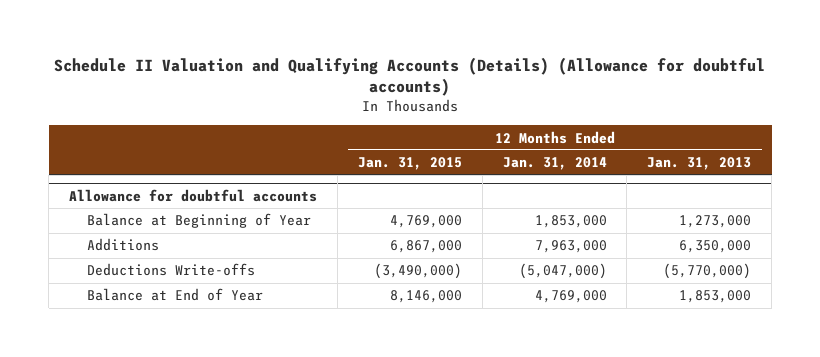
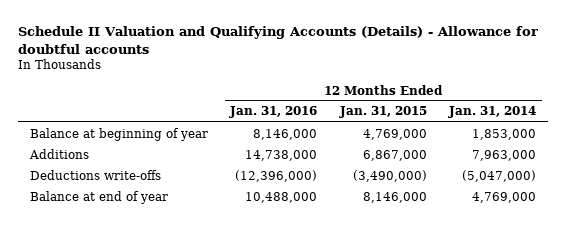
- Schedule II Valuation and Qualifying Accounts (Details) (Allowance for doubtful accounts)
+ Schedule II Valuation and Qualifying Accounts (Details) - Allowance for doubtful accounts
- | 12 Months Ended Jan. 31, 2015 | 12 Months Ended Jan. 31, 2014 | 12 Months Ended Jan. 31, 2013
+ | 12 Months Ended Jan. 31, 2016 | 12 Months Ended Jan. 31, 2015 | 12 Months Ended Jan. 31, 2014
- Allowance for doubtful accounts
- Balance at Beginning of Year | 4,769,000 | 1,853,000 | 1,273,000
+ Balance at beginning of year | 8,146,000 | 4,769,000 | 1,853,000
- Deductions Write-offs | (3,490,000) | (5,047,000) | (5,770,000)
- Balance at End of Year | 8,146,000 | 4,769,000 | 1,853,000
+ Deductions write-offs | (12,396,000) | (3,490,000) | (5,047,000)
+ Balance at end of year | 10,488,000 | 8,146,000 | 4,769,000

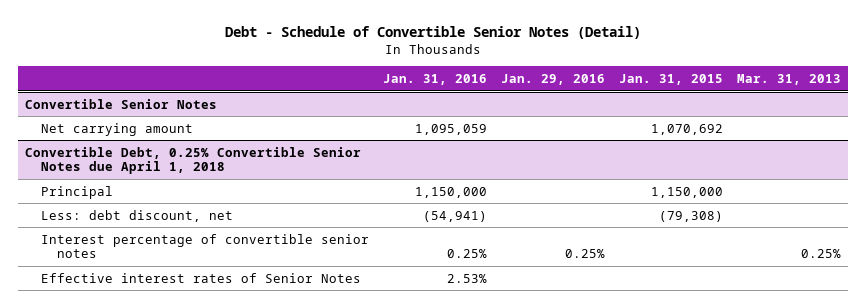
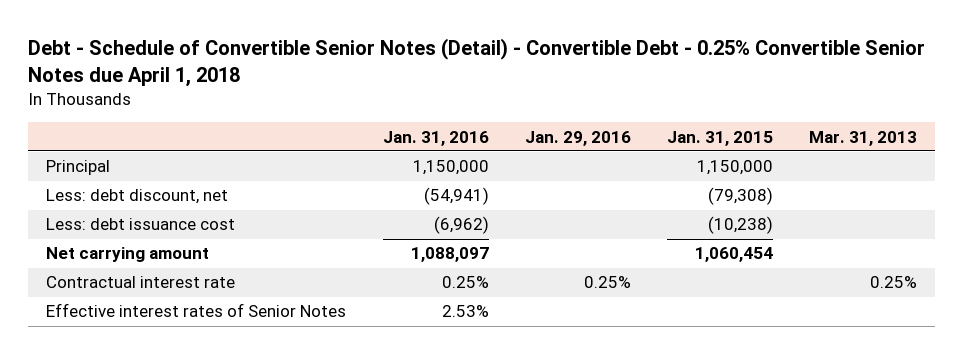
- Debt - Schedule of Convertible Senior Notes (Detail)
+ Debt - Schedule of Convertible Senior Notes (Detail) - Convertible Debt - 0.25% Convertible Senior Notes due April 1, 2018
- Convertible Senior Notes
- Net carrying amount | 1,095,059 | | 1,070,692 |
- Convertible Debt, 0.25% Convertible Senior Notes due April 1, 2018
- Interest percentage of convertible senior notes | 0.25% | 0.25% | | 0.25%
+ Less: debt issuance cost | (6,962) | | (10,238) |
+ Net carrying amount | 1,088,097 | | 1,060,454 |
+ Contractual interest rate | 0.25% | 0.25% | | 0.25%

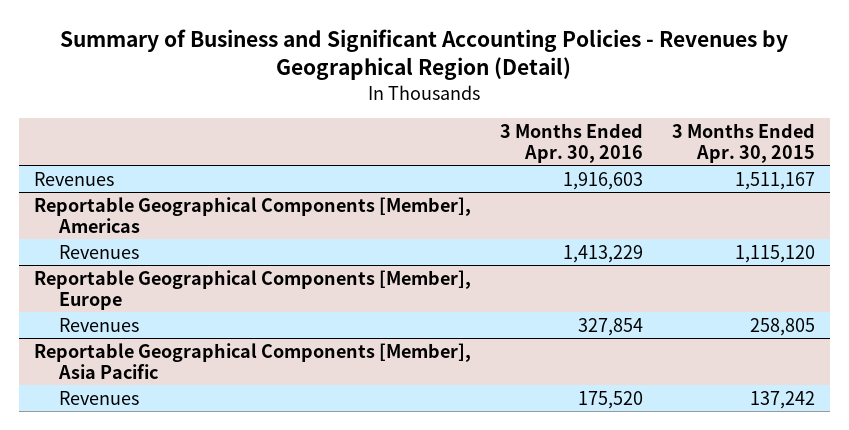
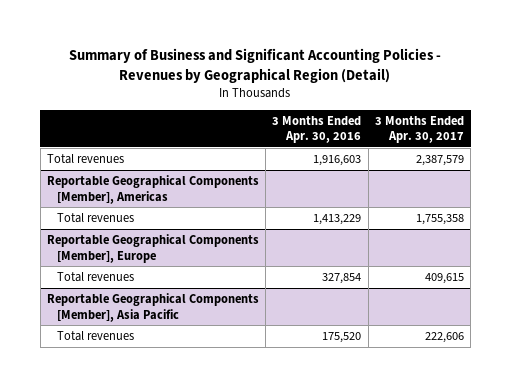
- | 3 Months Ended Apr. 30, 2016 | 3 Months Ended Apr. 30, 2015
+ | 3 Months Ended Apr. 30, 2016 | 3 Months Ended Apr. 30, 2017
- Revenues | 1,916,603 | 1,511,167
+ Total revenues | 1,916,603 | 2,387,579
@ Reportable Geographical Components [Member], Americas
- Revenues | 1,413,229 | 1,115,120
+ Total revenues | 1,413,229 | 1,755,358
@ Reportable Geographical Components [Member], Europe
- Revenues | 327,854 | 258,805
+ Total revenues | 327,854 | 409,615
@ Reportable Geographical Components [Member], Asia Pacific
- Revenues | 175,520 | 137,242
+ Total revenues | 175,520 | 222,606

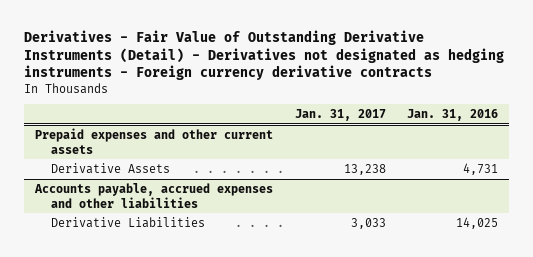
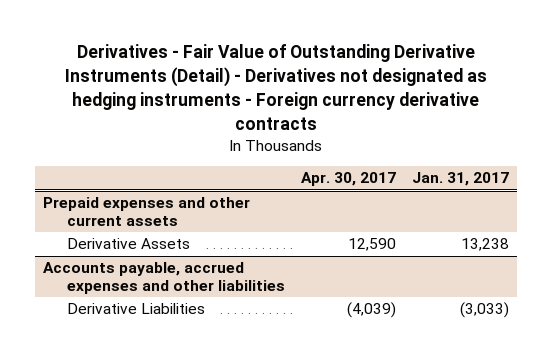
- | Jan. 31, 2017 | Jan. 31, 2016
+ | Apr. 30, 2017 | Jan. 31, 2017
@ Accounts payable, accrued expenses and other liabilities
- Derivative Liabilities | 3,033 | 14,025
+ Derivative Liabilities | (4,039) | (3,033)

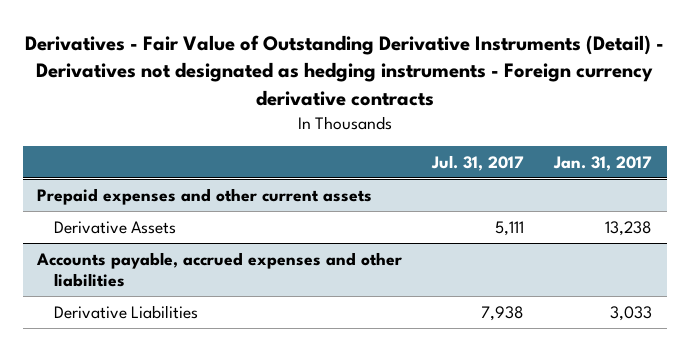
- | Apr. 30, 2017 | Jan. 31, 2017
+ | Jul. 31, 2017 | Jan. 31, 2017
@ Accounts payable, accrued expenses and other liabilities
- Derivative Liabilities | (4,039) | (3,033)
+ Derivative Liabilities | 7,938 | 3,033

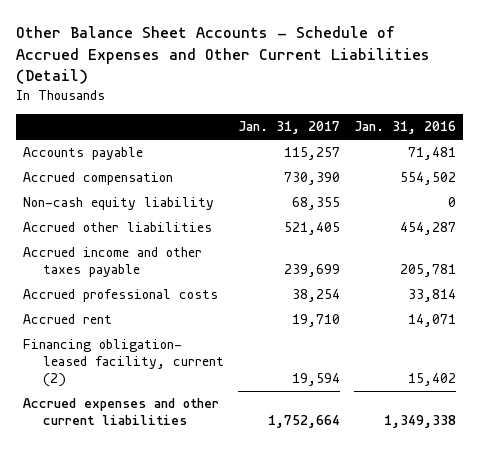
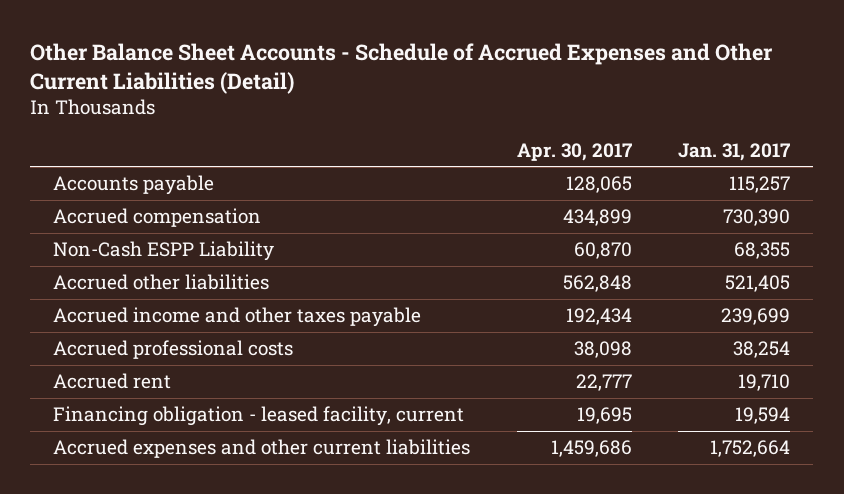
- | Jan. 31, 2017 | Jan. 31, 2016
+ | Apr. 30, 2017 | Jan. 31, 2017
- Non-cash equity liability | 68,355 | 0
+ Non-Cash ESPP Liability | 60,870 | 68,355
- Financing obligation- leased facility, current (2) | 19,594 | 15,402
+ Financing obligation - leased facility, current | 19,695 | 19,594

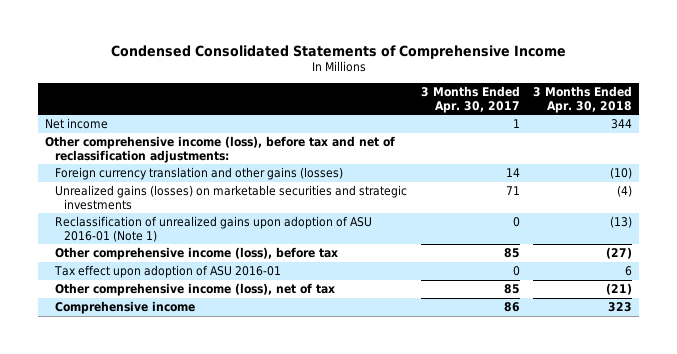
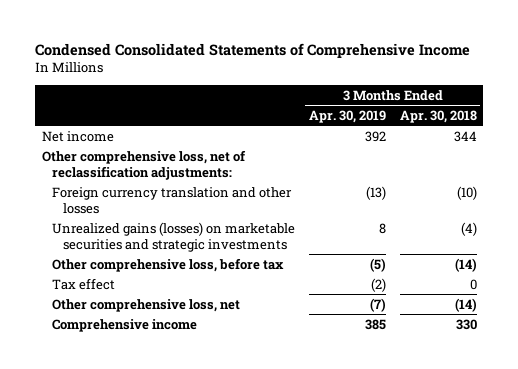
- | 3 Months Ended Apr. 30, 2017 | 3 Months Ended Apr. 30, 2018
+ | 3 Months Ended Apr. 30, 2019 | 3 Months Ended Apr. 30, 2018
- Other comprehensive income (loss), before tax and net of reclassification adjustments:
- Foreign currency translation and other gains (losses) | 14 | (10)
+ Other comprehensive loss, net of reclassification adjustments:
+ Foreign currency translation and other losses | (13) | (10)
- Reclassification of unrealized gains upon adoption of ASU 2016-01 (Note 1) | 0 | (13)
- Other comprehensive income (loss), before tax | 85 | (27)
- Tax effect upon adoption of ASU 2016-01 | 0 | 6
- Other comprehensive income (loss), net of tax | 85 | (21)
- Comprehensive income | 86 | 323
+ Other comprehensive loss, before tax | (5) | (14)
+ Tax effect | (2) | 0
+ Other comprehensive loss, net | (7) | (14)
+ Comprehensive income | 385 | 330

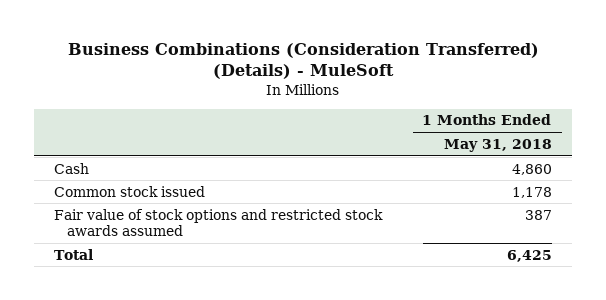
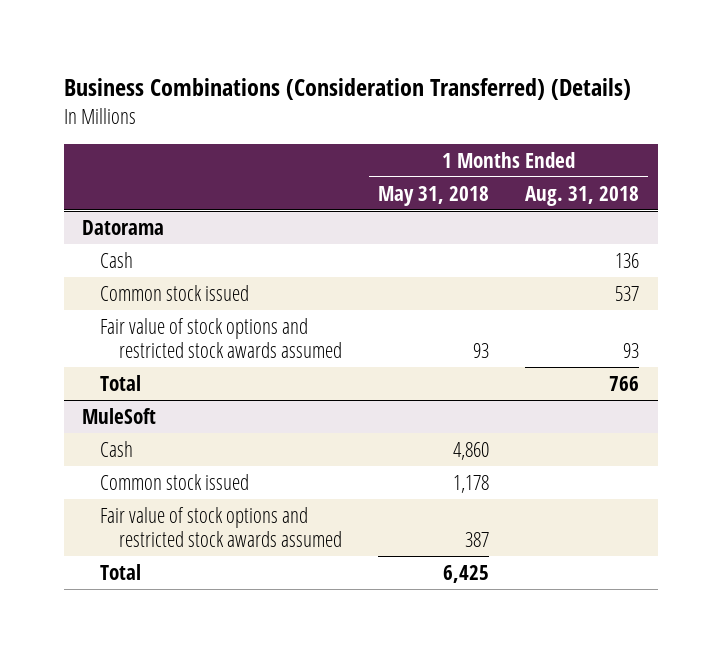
- Business Combinations (Consideration Transferred) (Details) - MuleSoft
+ Business Combinations (Consideration Transferred) (Details)
- | 1 Months Ended May 31, 2018
+ | 1 Months Ended May 31, 2018 | 1 Months Ended Aug. 31, 2018
+ Datorama
+ Cash | | 136
+ Common stock issued | | 537
+ Fair value of stock options and restricted stock awards assumed | 93 | 93
+ Total | | 766
+ MuleSoft

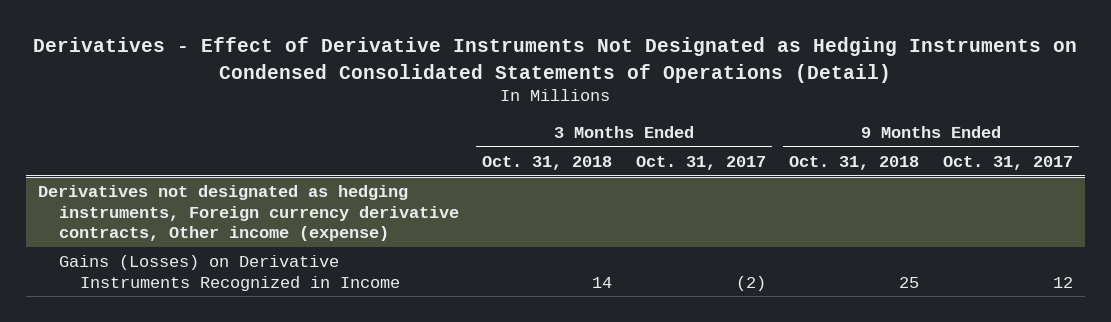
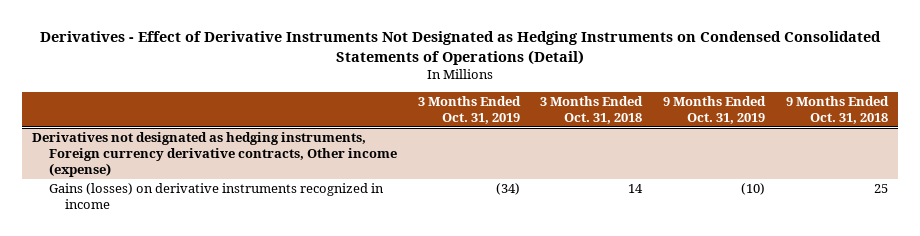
- | 3 Months Ended Oct. 31, 2018 | 3 Months Ended Oct. 31, 2017 | 9 Months Ended Oct. 31, 2018 | 9 Months Ended Oct. 31, 2017
+ | 3 Months Ended Oct. 31, 2019 | 3 Months Ended Oct. 31, 2018 | 9 Months Ended Oct. 31, 2019 | 9 Months Ended Oct. 31, 2018
@ Derivatives not designated as hedging instruments, Foreign currency derivative contracts, Other income (expense)
- Gains (Losses) on Derivative Instruments Recognized in Income | 14 | (2) | 25 | 12
+ Gains (losses) on derivative instruments recognized in income | (34) | 14 | (10) | 25

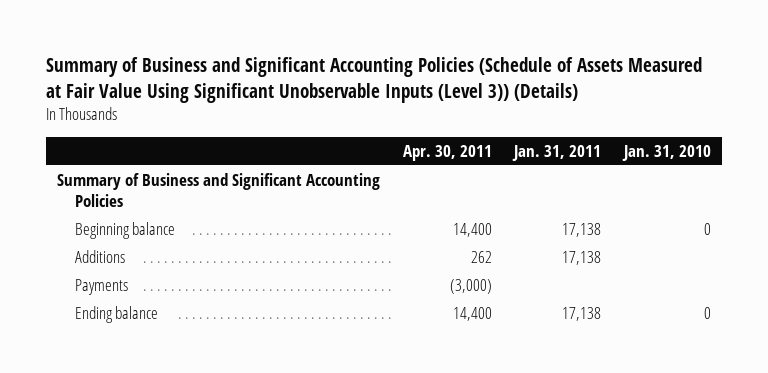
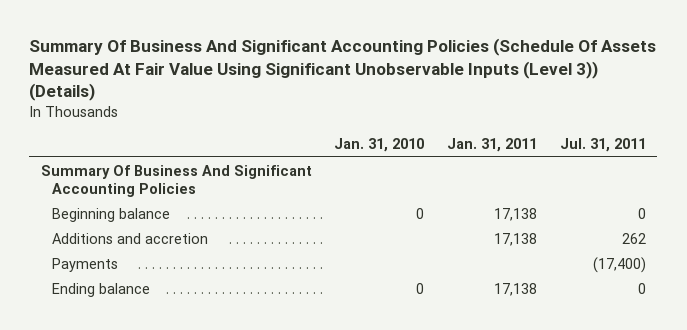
- Summary of Business and Significant Accounting Policies (Schedule of Assets Measured at Fair Value Using Significant Unobservable Inputs (Level 3)) (Details)
+ Summary Of Business And Significant Accounting Policies (Schedule Of Assets Measured At Fair Value Using Significant Unobservable Inputs (Level 3)) (Details)
- | Apr. 30, 2011 | Jan. 31, 2011 | Jan. 31, 2010
+ | Jan. 31, 2010 | Jan. 31, 2011 | Jul. 31, 2011
- Summary of Business and Significant Accounting Policies
+ Summary Of Business And Significant Accounting Policies
- Additions | 262 | 17,138 |
+ Additions and accretion | | 17,138 | 262

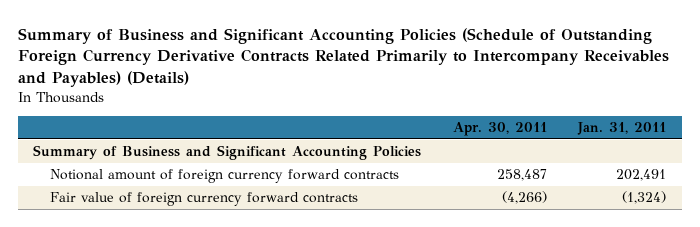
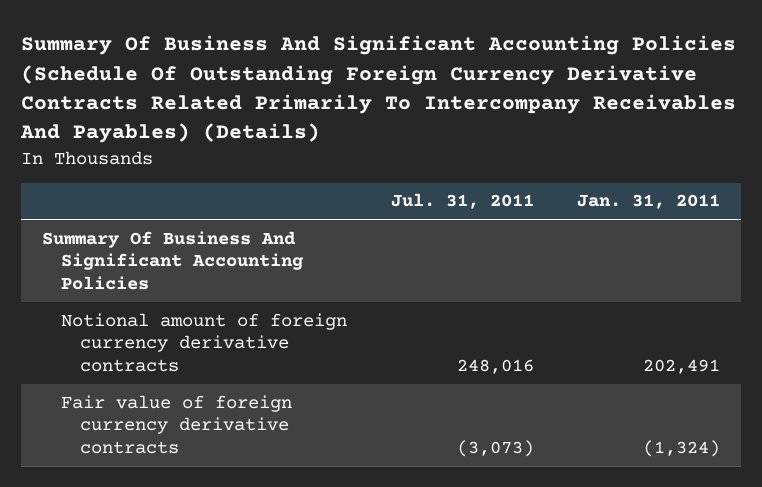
- Summary of Business and Significant Accounting Policies (Schedule of Outstanding Foreign Currency Derivative Contracts Related Primarily to Intercompany Receivables and Payables) (Details)
+ Summary Of Business And Significant Accounting Policies (Schedule Of Outstanding Foreign Currency Derivative Contracts Related Primarily To Intercompany Receivables And Payables) (Details)
- | Apr. 30, 2011 | Jan. 31, 2011
+ | Jul. 31, 2011 | Jan. 31, 2011
- Summary of Business and Significant Accounting Policies
- Notional amount of foreign currency forward contracts | 258,487 | 202,491
- Fair value of foreign currency forward contracts | (4,266) | (1,324)
+ Summary Of Business And Significant Accounting Policies
+ Notional amount of foreign currency derivative contracts | 248,016 | 202,491
+ Fair value of foreign currency derivative contracts | (3,073) | (1,324)

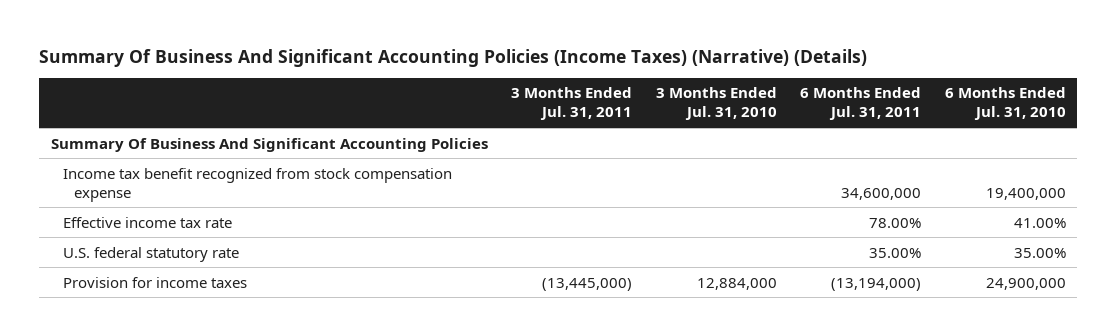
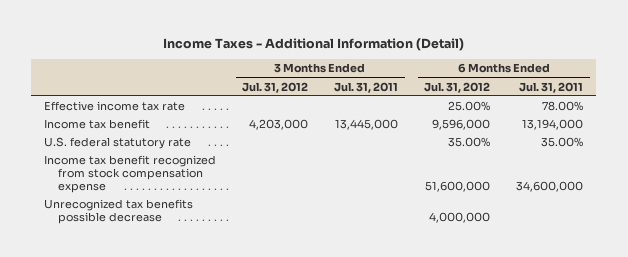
- Summary Of Business And Significant Accounting Policies (Income Taxes) (Narrative) (Details)
+ Income Taxes - Additional Information (Detail)
- | 3 Months Ended Jul. 31, 2011 | 3 Months Ended Jul. 31, 2010 | 6 Months Ended Jul. 31, 2011 | 6 Months Ended Jul. 31, 2010
+ | 3 Months Ended Jul. 31, 2012 | 3 Months Ended Jul. 31, 2011 | 6 Months Ended Jul. 31, 2012 | 6 Months Ended Jul. 31, 2011
- Summary Of Business And Significant Accounting Policies
+ Income tax benefit | 4,203,000 | 13,445,000 | 9,596,000 | 13,194,000
- Provision for income taxes | (13,445,000) | 12,884,000 | (13,194,000) | 24,900,000
moved down: Income tax benefit recognized from stock compensation expense | | | 51,600,000 | 34,600,000
+ Unrecognized tax benefits possible decrease | | | 4,000,000 |

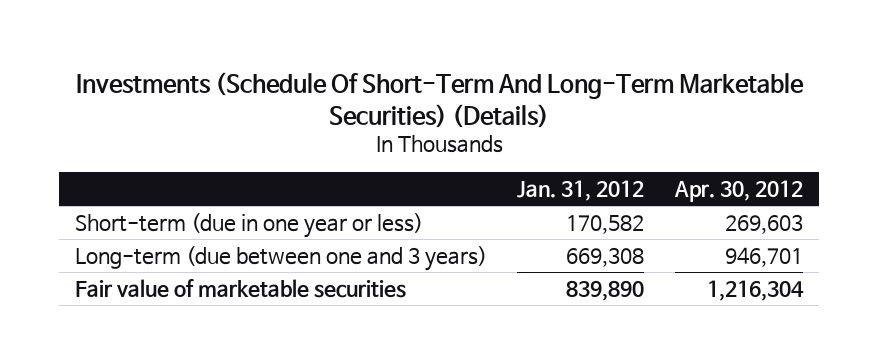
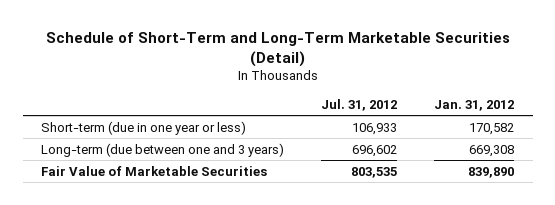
- Investments (Schedule Of Short-Term And Long-Term Marketable Securities) (Details)
+ Schedule of Short-Term and Long-Term Marketable Securities (Detail)
- | Jan. 31, 2012 | Apr. 30, 2012
+ | Jul. 31, 2012 | Jan. 31, 2012
- Fair value of marketable securities | 839,890 | 1,216,304
+ Fair Value of Marketable Securities | 803,535 | 839,890

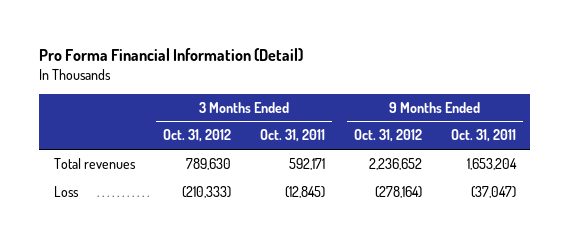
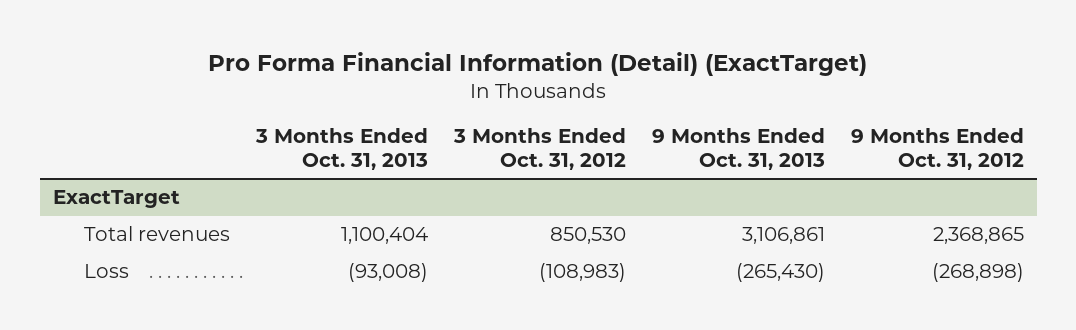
- Pro Forma Financial Information (Detail)
+ Pro Forma Financial Information (Detail) (ExactTarget)
- | 3 Months Ended Oct. 31, 2012 | 3 Months Ended Oct. 31, 2011 | 9 Months Ended Oct. 31, 2012 | 9 Months Ended Oct. 31, 2011
+ | 3 Months Ended Oct. 31, 2013 | 3 Months Ended Oct. 31, 2012 | 9 Months Ended Oct. 31, 2013 | 9 Months Ended Oct. 31, 2012
- Total revenues | 789,630 | 592,171 | 2,236,652 | 1,653,204
- Loss | (210,333) | (12,845) | (278,164) | (37,047)
+ ExactTarget
+ Total revenues | 1,100,404 | 850,530 | 3,106,861 | 2,368,865
+ Loss | (93,008) | (108,983) | (265,430) | (268,898)

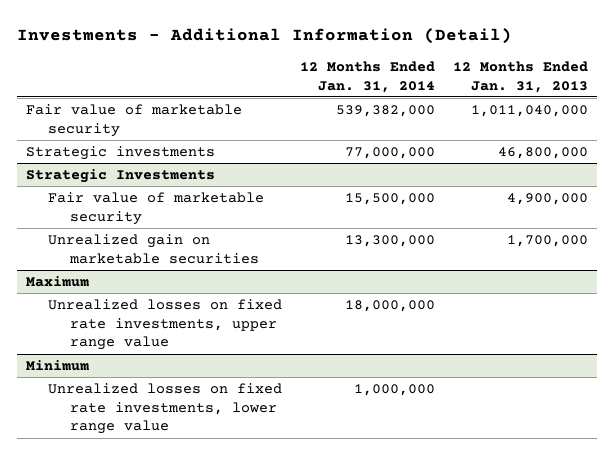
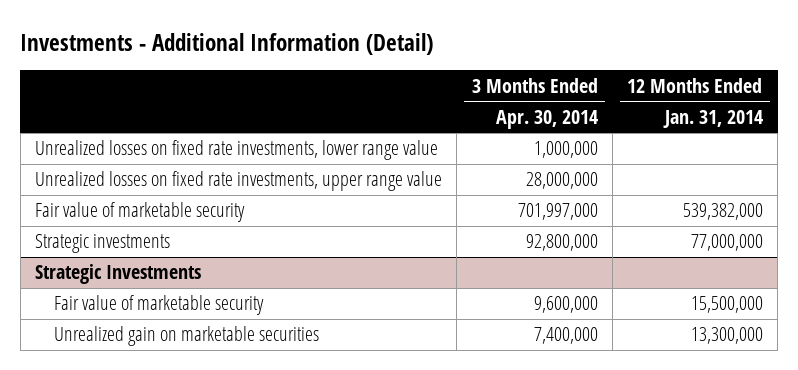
- | 12 Months Ended Jan. 31, 2014 | 12 Months Ended Jan. 31, 2013
+ | 3 Months Ended Apr. 30, 2014 | 12 Months Ended Jan. 31, 2014
+ Unrealized losses on fixed rate investments, lower range value | 1,000,000 |
+ Unrealized losses on fixed rate investments, upper range value | 28,000,000 |
- Maximum
- Unrealized losses on fixed rate investments, upper range value | 18,000,000 |
- Minimum
- Unrealized losses on fixed rate investments, lower range value | 1,000,000 |

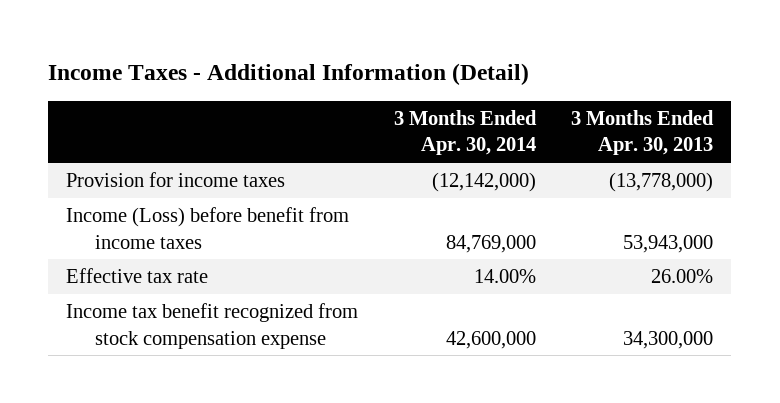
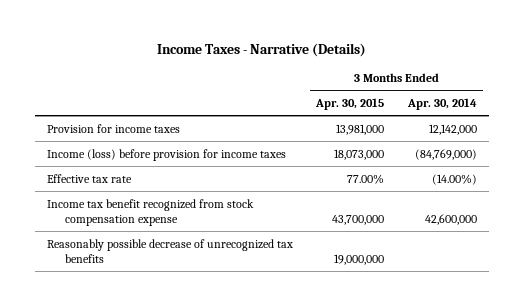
- Income Taxes - Additional Information (Detail)
+ Income Taxes - Narrative (Details)
- | 3 Months Ended Apr. 30, 2014 | 3 Months Ended Apr. 30, 2013
+ | 3 Months Ended Apr. 30, 2015 | 3 Months Ended Apr. 30, 2014
- Provision for income taxes | (12,142,000) | (13,778,000)
- Income (Loss) before benefit from income taxes | 84,769,000 | 53,943,000
- Effective tax rate | 14.00% | 26.00%
+ Provision for income taxes | 13,981,000 | 12,142,000
+ Income (loss) before provision for income taxes | 18,073,000 | (84,769,000)
+ Effective tax rate | 77.00% | (14.00%)
+ Reasonably possible decrease of unrecognized tax benefits | 19,000,000 |

